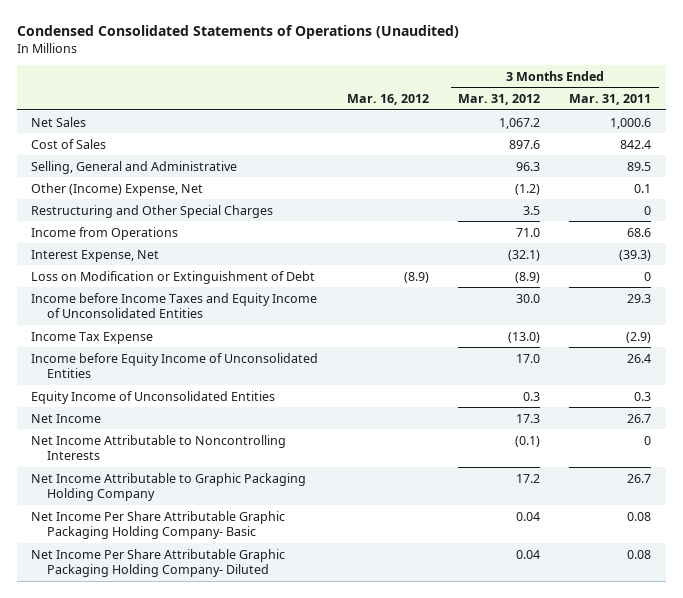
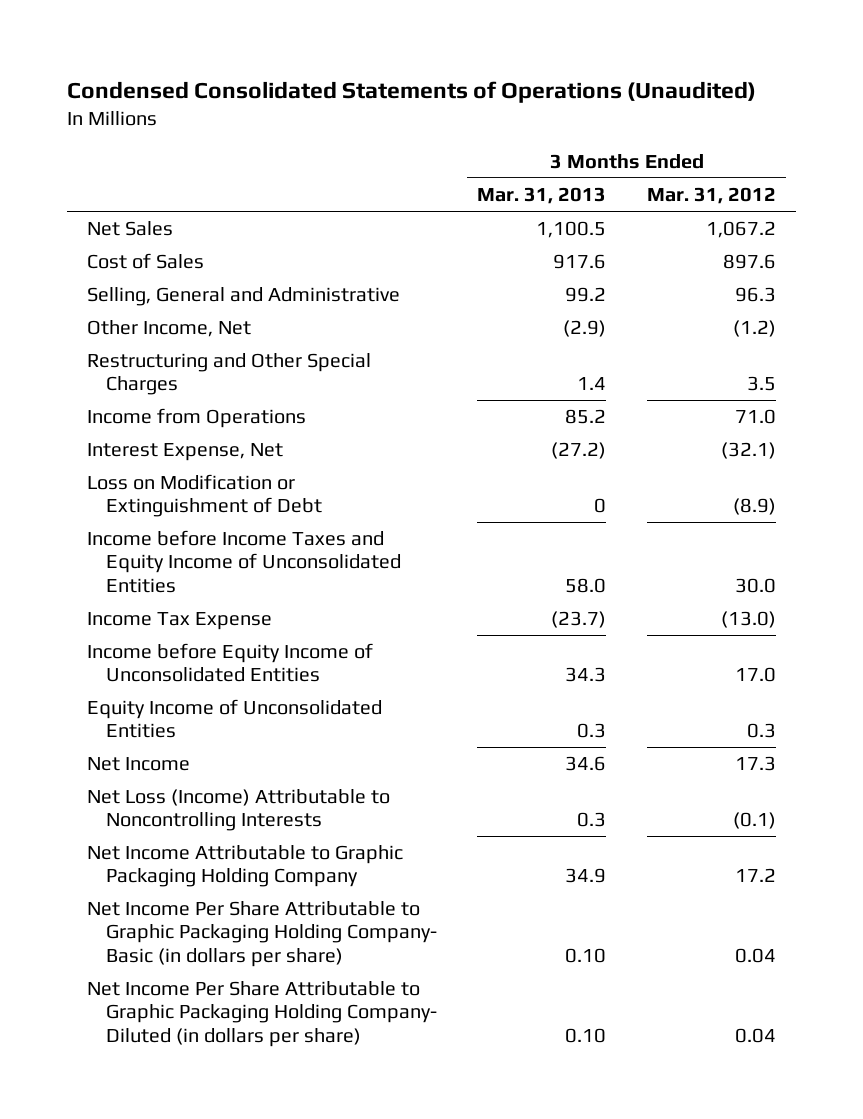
- | Mar. 16, 2012 | 3 Months Ended Mar. 31, 2012 | 3 Months Ended Mar. 31, 2011
+ | 3 Months Ended Mar. 31, 2013 | 3 Months Ended Mar. 31, 2012
- Other (Income) Expense, Net | | (1.2) | 0.1
+ Other Income, Net | (2.9) | (1.2)
- Net Income Attributable to Noncontrolling Interests | | (0.1) | 0
+ Net Loss (Income) Attributable to Noncontrolling Interests | 0.3 | (0.1)
- Net Income Per Share Attributable Graphic Packaging Holding Company- Basic | | 0.04 | 0.08
- Net Income Per Share Attributable Graphic Packaging Holding Company- Diluted | | 0.04 | 0.08
+ Net Income Per Share Attributable to Graphic Packaging Holding Company- Basic (in dollars per share) | 0.10 | 0.04
+ Net Income Per Share Attributable to Graphic Packaging Holding Company- Diluted (in dollars per share) | 0.10 | 0.04

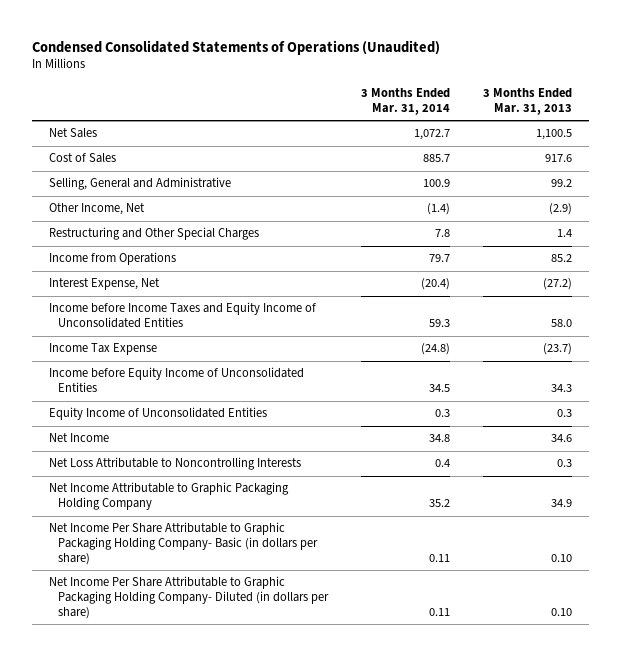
- | 3 Months Ended Mar. 31, 2013 | 3 Months Ended Mar. 31, 2012
+ | 3 Months Ended Mar. 31, 2014 | 3 Months Ended Mar. 31, 2013
- Loss on Modification or Extinguishment of Debt | 0 | (8.9)
- Net Loss (Income) Attributable to Noncontrolling Interests | 0.3 | (0.1)
+ Net Loss Attributable to Noncontrolling Interests | 0.4 | 0.3

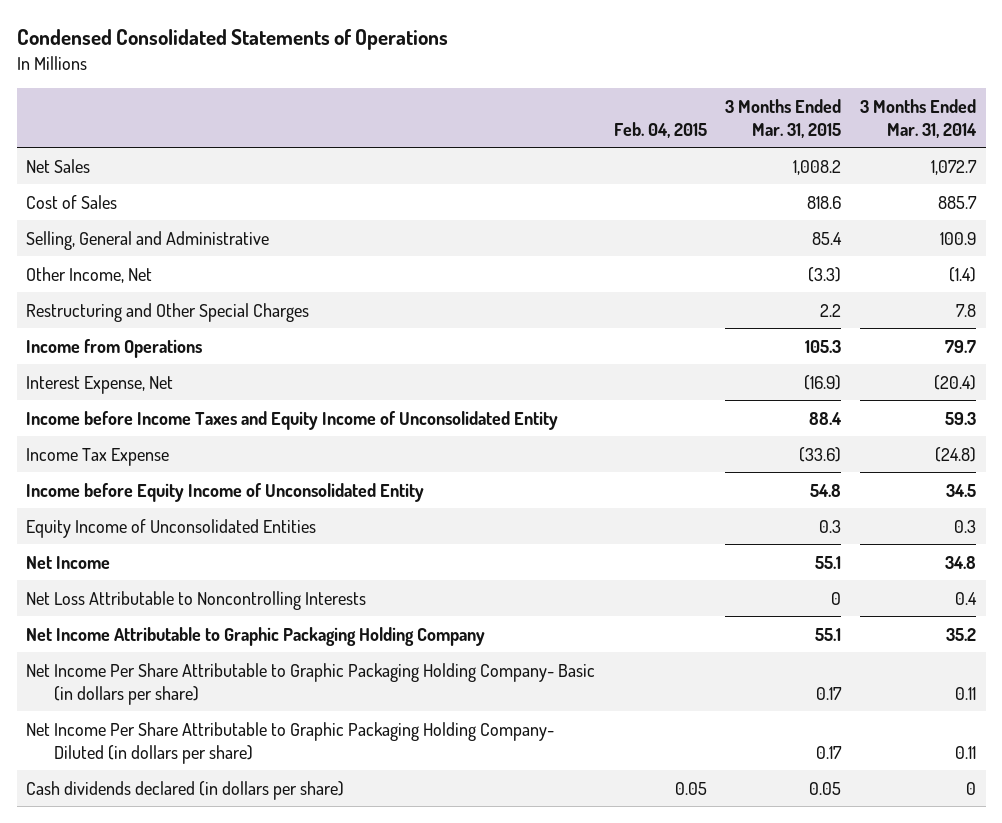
- Condensed Consolidated Statements of Operations (Unaudited)
+ Condensed Consolidated Statements of Operations
- | 3 Months Ended Mar. 31, 2014 | 3 Months Ended Mar. 31, 2013
+ | Feb. 04, 2015 | 3 Months Ended Mar. 31, 2015 | 3 Months Ended Mar. 31, 2014
- Income before Income Taxes and Equity Income of Unconsolidated Entities | 59.3 | 58.0
+ Income before Income Taxes and Equity Income of Unconsolidated Entity | | 88.4 | 59.3
- Income before Equity Income of Unconsolidated Entities | 34.5 | 34.3
+ Income before Equity Income of Unconsolidated Entity | | 54.8 | 34.5
+ Cash dividends declared (in dollars per share) | 0.05 | 0.05 | 0

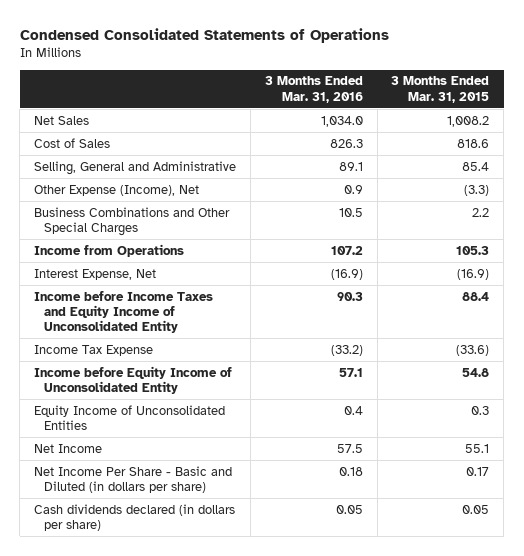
- | Feb. 04, 2015 | 3 Months Ended Mar. 31, 2015 | 3 Months Ended Mar. 31, 2014
+ | 3 Months Ended Mar. 31, 2016 | 3 Months Ended Mar. 31, 2015
- Other Income, Net | | (3.3) | (1.4)
- Restructuring and Other Special Charges | | 2.2 | 7.8
+ Other Expense (Income), Net | 0.9 | (3.3)
+ Business Combinations and Other Special Charges | 10.5 | 2.2
- Net Loss Attributable to Noncontrolling Interests | | 0 | 0.4
- Net Income Attributable to Graphic Packaging Holding Company | | 55.1 | 35.2
- Net Income Per Share Attributable to Graphic Packaging Holding Company- Basic (in dollars per share) | | 0.17 | 0.11
- Net Income Per Share Attributable to Graphic Packaging Holding Company- Diluted (in dollars per share) | | 0.17 | 0.11
+ Net Income Per Share - Basic and Diluted (in dollars per share) | 0.18 | 0.17

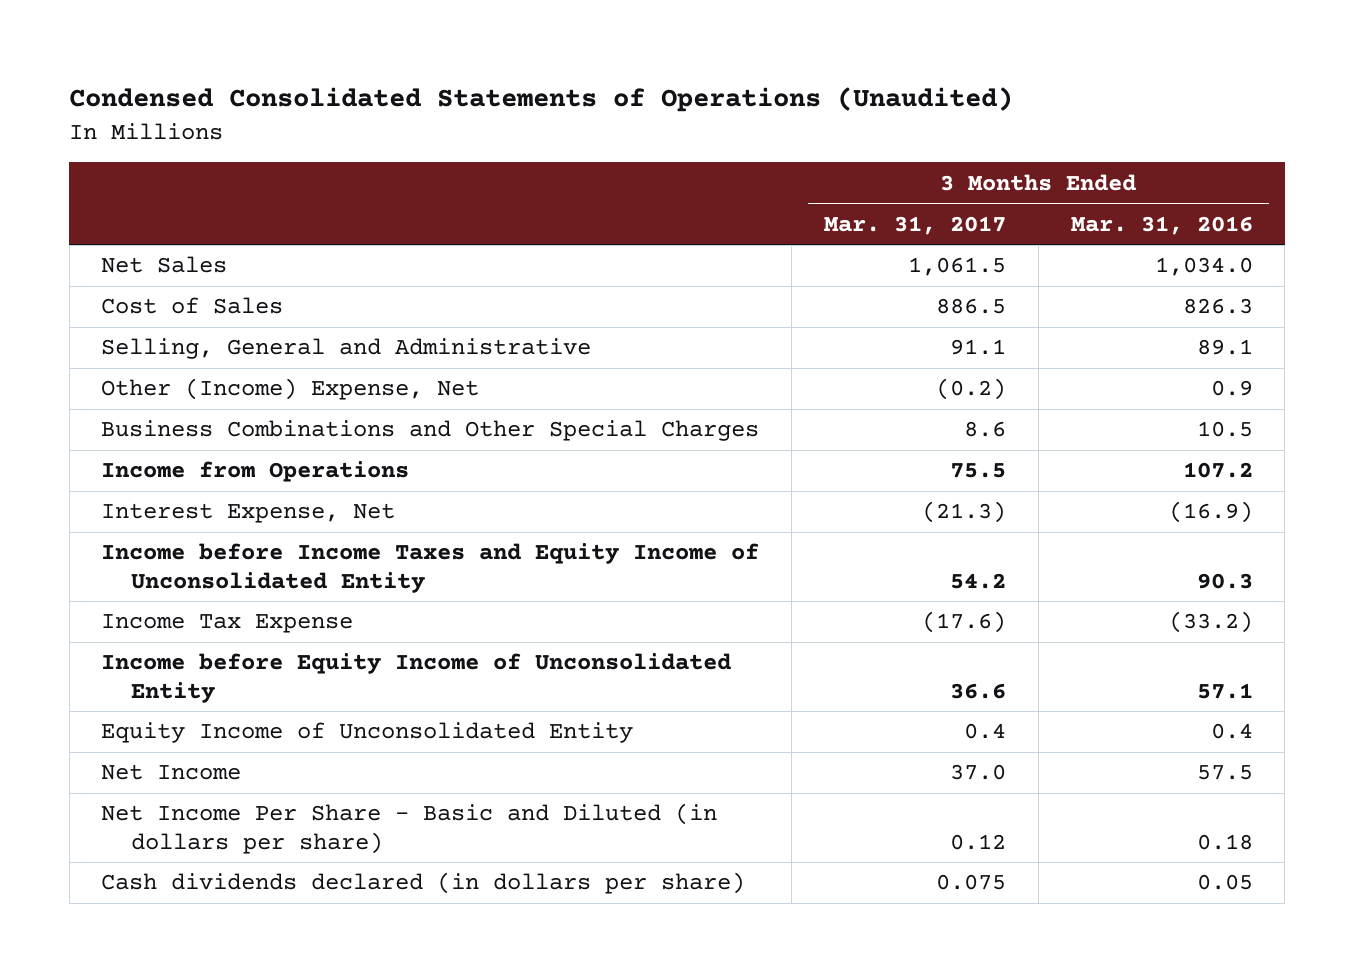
- Condensed Consolidated Statements of Operations
+ Condensed Consolidated Statements of Operations (Unaudited)
- | 3 Months Ended Mar. 31, 2016 | 3 Months Ended Mar. 31, 2015
+ | 3 Months Ended Mar. 31, 2017 | 3 Months Ended Mar. 31, 2016
- Other Expense (Income), Net | 0.9 | (3.3)
+ Other (Income) Expense, Net | (0.2) | 0.9
- Equity Income of Unconsolidated Entities | 0.4 | 0.3
+ Equity Income of Unconsolidated Entity | 0.4 | 0.4

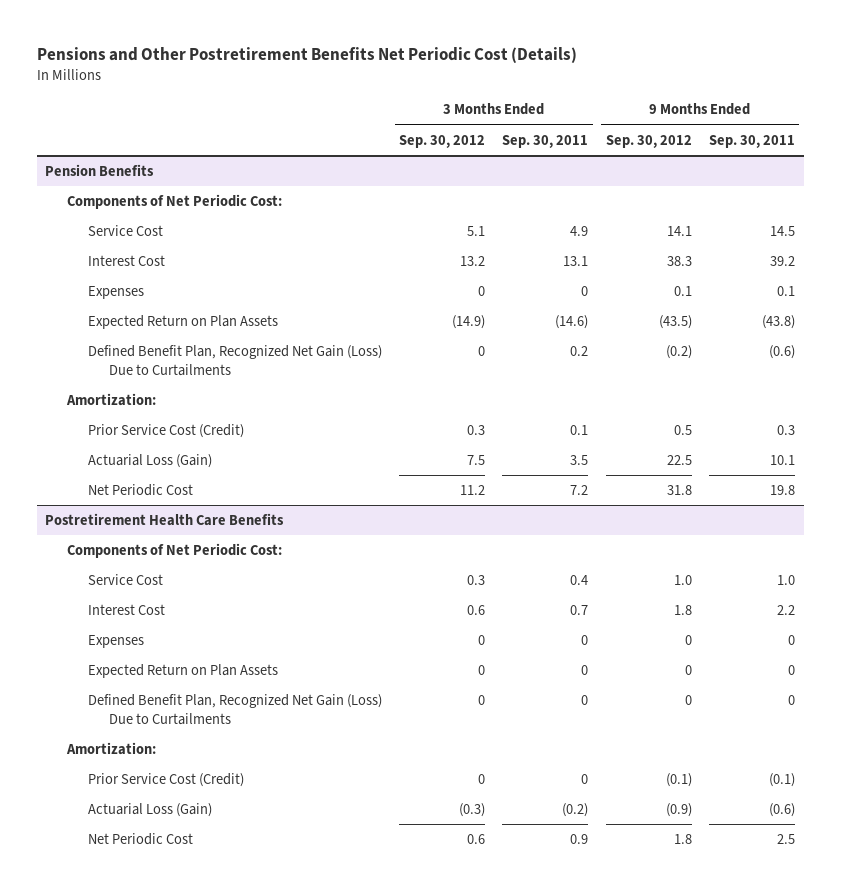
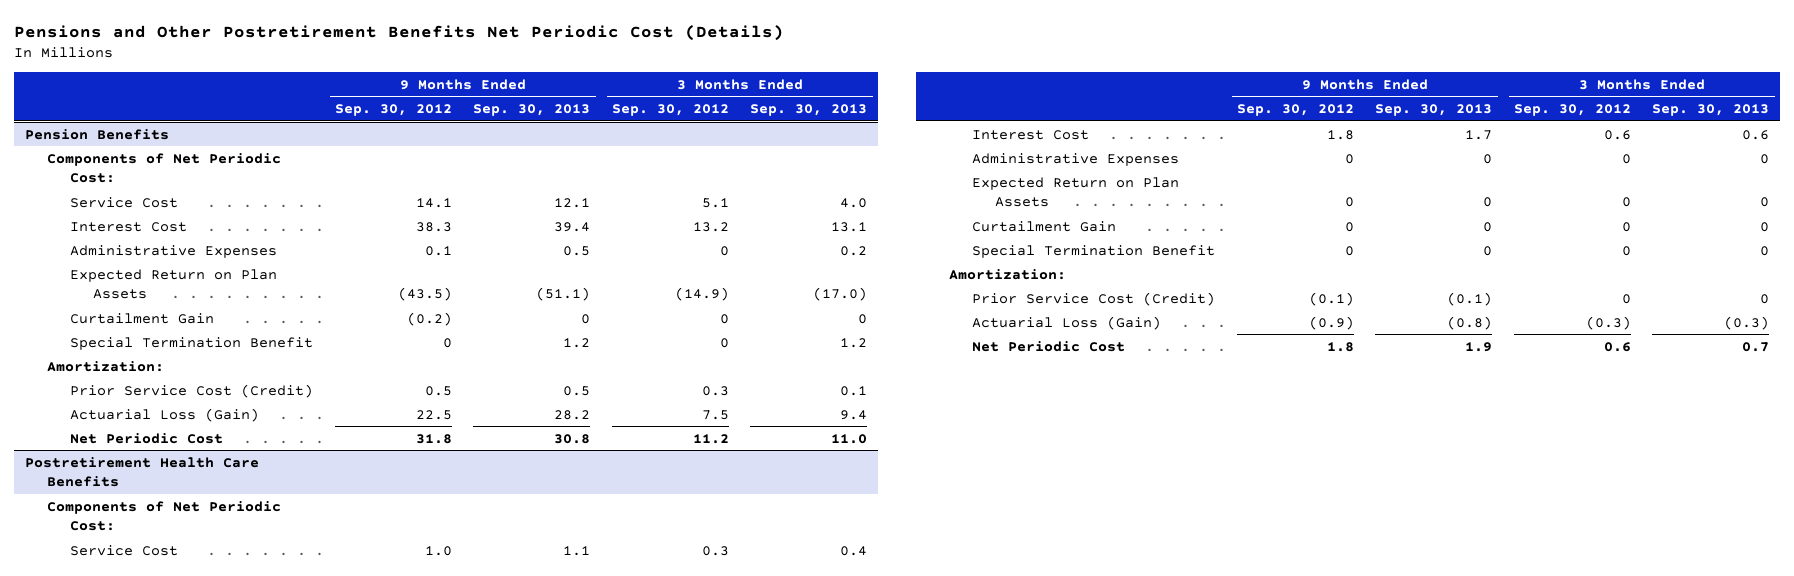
- | 3 Months Ended Sep. 30, 2012 | 3 Months Ended Sep. 30, 2011 | 9 Months Ended Sep. 30, 2012 | 9 Months Ended Sep. 30, 2011
+ | 9 Months Ended Sep. 30, 2012 | 9 Months Ended Sep. 30, 2013 | 3 Months Ended Sep. 30, 2012 | 3 Months Ended Sep. 30, 2013
@ Pension Benefits
- Expenses | 0 | 0 | 0.1 | 0.1
+ Administrative Expenses | 0.1 | 0.5 | 0 | 0.2
- Defined Benefit Plan, Recognized Net Gain (Loss) Due to Curtailments | 0 | 0.2 | (0.2) | (0.6)
+ Curtailment Gain | (0.2) | 0 | 0 | 0
+ Special Termination Benefit | 0 | 1.2 | 0 | 1.2
@ Postretirement Health Care Benefits
- Expenses | 0 | 0 | 0 | 0
+ Administrative Expenses | 0 | 0 | 0 | 0
- Defined Benefit Plan, Recognized Net Gain (Loss) Due to Curtailments | 0 | 0 | 0 | 0
+ Curtailment Gain | 0 | 0 | 0 | 0
+ Special Termination Benefit | 0 | 0 | 0 | 0

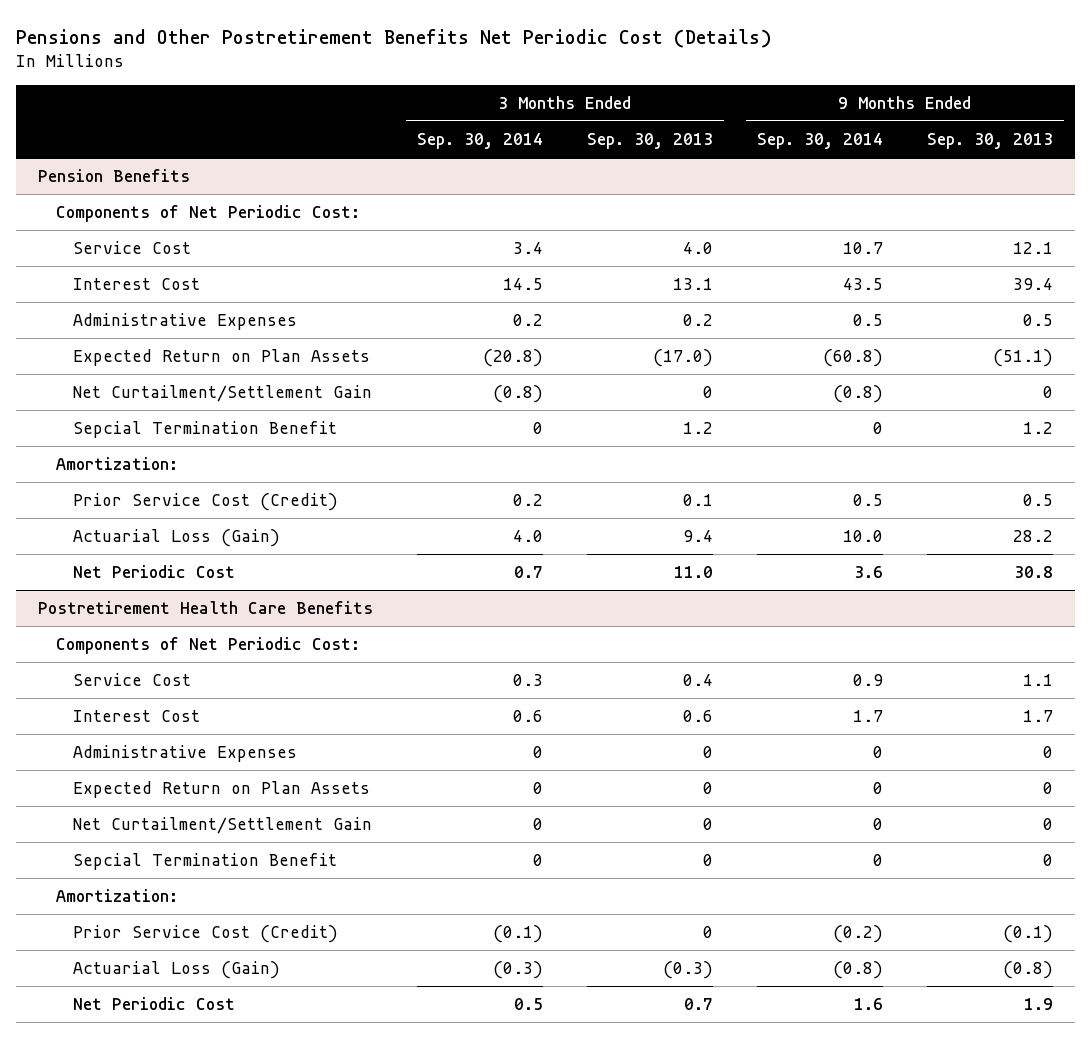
- | 9 Months Ended Sep. 30, 2012 | 9 Months Ended Sep. 30, 2013 | 3 Months Ended Sep. 30, 2012 | 3 Months Ended Sep. 30, 2013
+ | 3 Months Ended Sep. 30, 2014 | 3 Months Ended Sep. 30, 2013 | 9 Months Ended Sep. 30, 2014 | 9 Months Ended Sep. 30, 2013
@ Pension Benefits
- Curtailment Gain | (0.2) | 0 | 0 | 0
- Special Termination Benefit | 0 | 1.2 | 0 | 1.2
+ Net Curtailment/Settlement Gain | (0.8) | 0 | (0.8) | 0
+ Sepcial Termination Benefit | 0 | 1.2 | 0 | 1.2
@ Postretirement Health Care Benefits
- Curtailment Gain | 0 | 0 | 0 | 0
- Special Termination Benefit | 0 | 0 | 0 | 0
+ Net Curtailment/Settlement Gain | 0 | 0 | 0 | 0
+ Sepcial Termination Benefit | 0 | 0 | 0 | 0

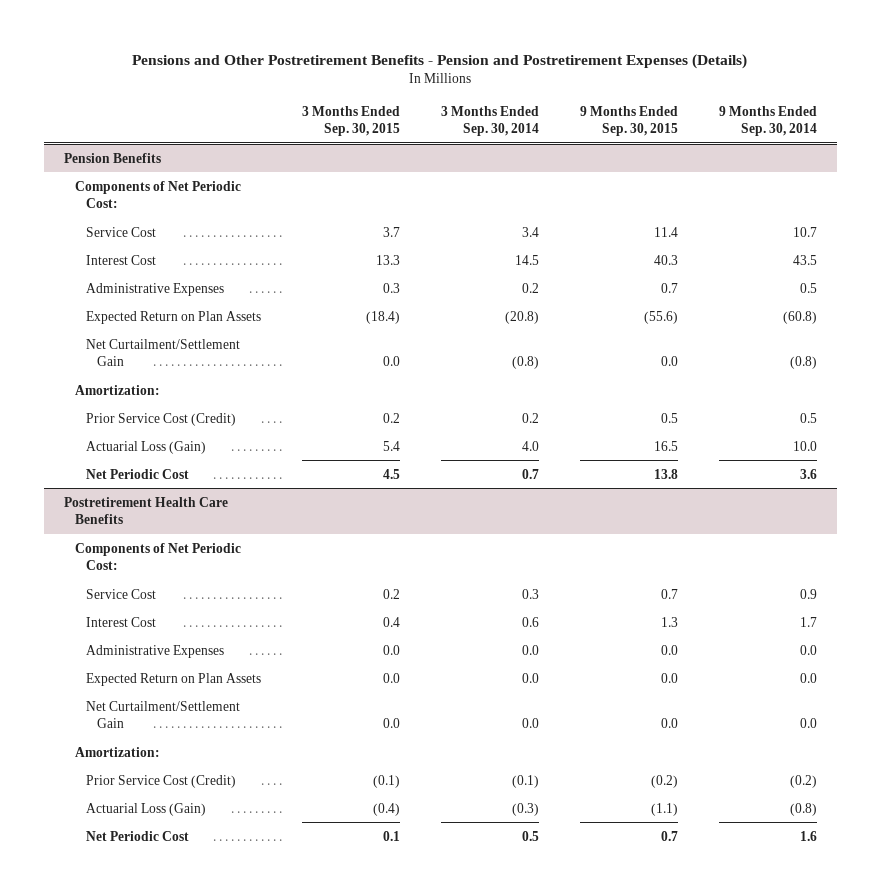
- Pensions and Other Postretirement Benefits Net Periodic Cost (Details)
+ Pensions and Other Postretirement Benefits - Pension and Postretirement Expenses (Details)
- | 3 Months Ended Sep. 30, 2014 | 3 Months Ended Sep. 30, 2013 | 9 Months Ended Sep. 30, 2014 | 9 Months Ended Sep. 30, 2013
+ | 3 Months Ended Sep. 30, 2015 | 3 Months Ended Sep. 30, 2014 | 9 Months Ended Sep. 30, 2015 | 9 Months Ended Sep. 30, 2014
@ Pension Benefits
- Sepcial Termination Benefit | 0 | 1.2 | 0 | 1.2
@ Postretirement Health Care Benefits
- Administrative Expenses | 0 | 0 | 0 | 0
- Expected Return on Plan Assets | 0 | 0 | 0 | 0
- Net Curtailment/Settlement Gain | 0 | 0 | 0 | 0
- Sepcial Termination Benefit | 0 | 0 | 0 | 0
+ Administrative Expenses | 0.0 | 0.0 | 0.0 | 0.0
+ Expected Return on Plan Assets | 0.0 | 0.0 | 0.0 | 0.0
+ Net Curtailment/Settlement Gain | 0.0 | 0.0 | 0.0 | 0.0

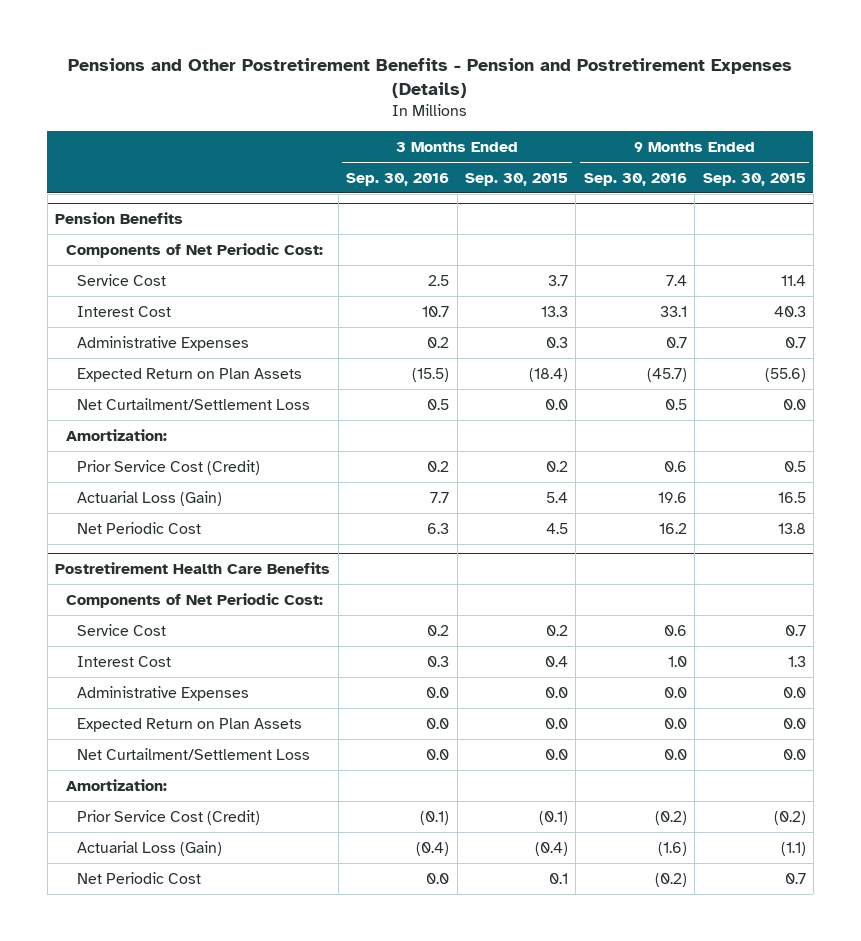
- | 3 Months Ended Sep. 30, 2015 | 3 Months Ended Sep. 30, 2014 | 9 Months Ended Sep. 30, 2015 | 9 Months Ended Sep. 30, 2014
+ | 3 Months Ended Sep. 30, 2016 | 3 Months Ended Sep. 30, 2015 | 9 Months Ended Sep. 30, 2016 | 9 Months Ended Sep. 30, 2015
@ Pension Benefits
- Net Curtailment/Settlement Gain | 0.0 | (0.8) | 0.0 | (0.8)
+ Net Curtailment/Settlement Loss | 0.5 | 0.0 | 0.5 | 0.0
@ Postretirement Health Care Benefits
- Net Curtailment/Settlement Gain | 0.0 | 0.0 | 0.0 | 0.0
+ Net Curtailment/Settlement Loss | 0.0 | 0.0 | 0.0 | 0.0

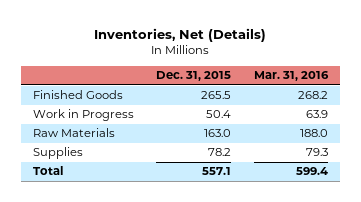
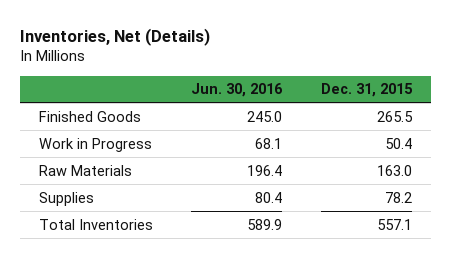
- | Dec. 31, 2015 | Mar. 31, 2016
+ | Jun. 30, 2016 | Dec. 31, 2015
- Total | 557.1 | 599.4
+ Total Inventories | 589.9 | 557.1

